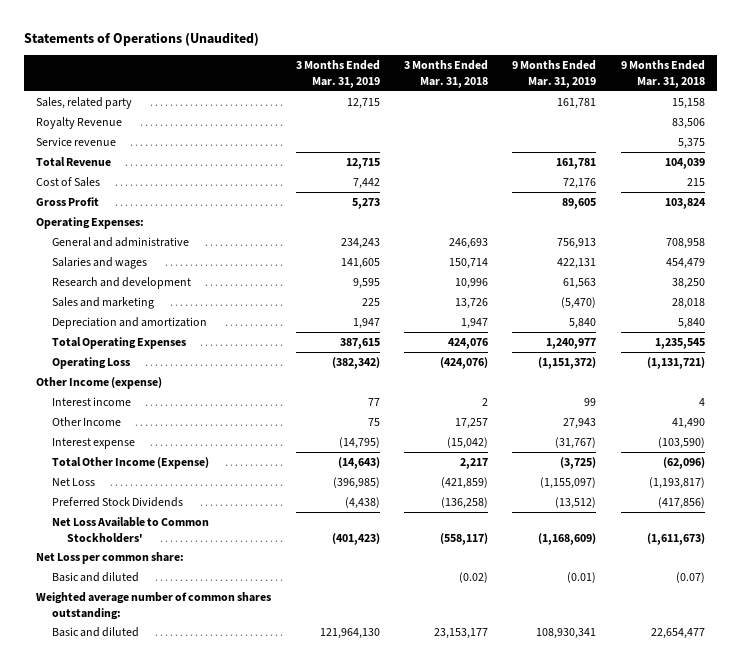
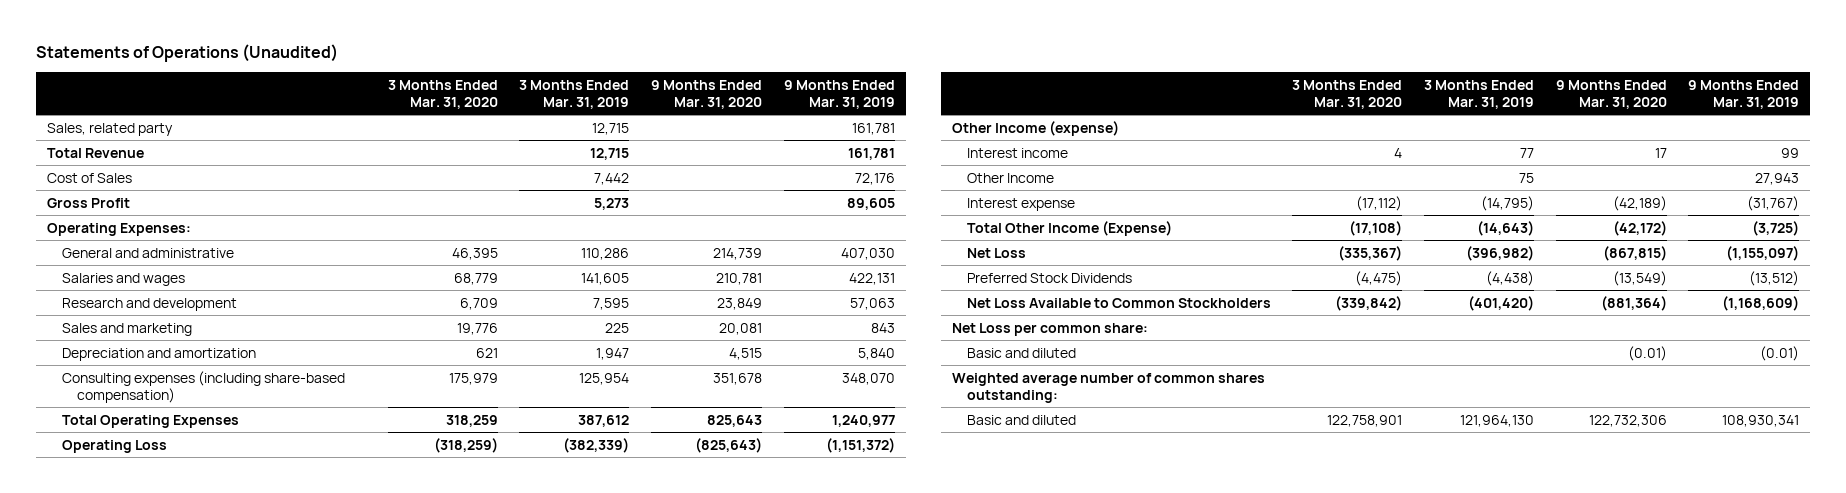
- | 3 Months Ended Mar. 31, 2019 | 3 Months Ended Mar. 31, 2018 | 9 Months Ended Mar. 31, 2019 | 9 Months Ended Mar. 31, 2018
+ | 3 Months Ended Mar. 31, 2020 | 3 Months Ended Mar. 31, 2019 | 9 Months Ended Mar. 31, 2020 | 9 Months Ended Mar. 31, 2019
- Royalty Revenue | | | | 83,506
- Service revenue | | | | 5,375
- General and administrative | 234,243 | 246,693 | 756,913 | 708,958
+ General and administrative | 46,395 | 110,286 | 214,739 | 407,030
- Research and development | 9,595 | 10,996 | 61,563 | 38,250
- Sales and marketing | 225 | 13,726 | (5,470) | 28,018
+ Research and development | 6,709 | 7,595 | 23,849 | 57,063
+ Sales and marketing | 19,776 | 225 | 20,081 | 843
- Total Operating Expenses | 387,615 | 424,076 | 1,240,977 | 1,235,545
- Operating Loss | (382,342) | (424,076) | (1,151,372) | (1,131,721)
+ Consulting expenses (including share-based compensation) | 175,979 | 125,954 | 351,678 | 348,070
+ Total Operating Expenses | 318,259 | 387,612 | 825,643 | 1,240,977
+ Operating Loss | (318,259) | (382,339) | (825,643) | (1,151,372)
- Net Loss | (396,985) | (421,859) | (1,155,097) | (1,193,817)
+ Net Loss | (335,367) | (396,982) | (867,815) | (1,155,097)
- Net Loss Available to Common Stockholders' | (401,423) | (558,117) | (1,168,609) | (1,611,673)
+ Net Loss Available to Common Stockholders | (339,842) | (401,420) | (881,364) | (1,168,609)

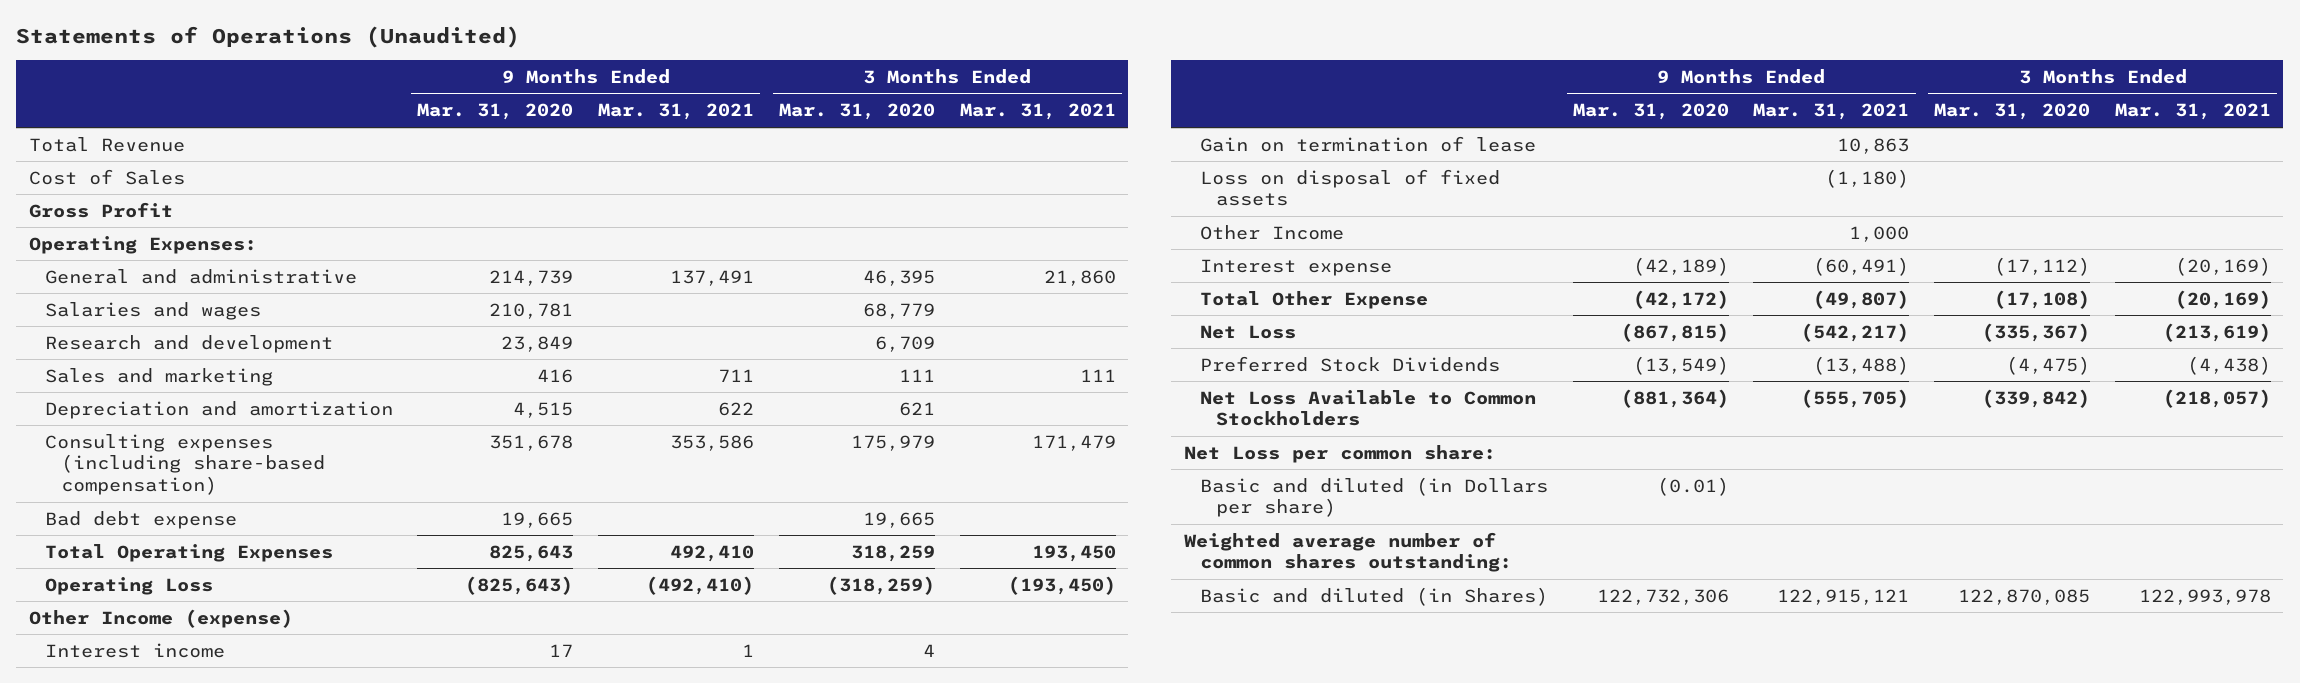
- | 3 Months Ended Mar. 31, 2020 | 3 Months Ended Mar. 31, 2019 | 9 Months Ended Mar. 31, 2020 | 9 Months Ended Mar. 31, 2019
+ | 9 Months Ended Mar. 31, 2020 | 9 Months Ended Mar. 31, 2021 | 3 Months Ended Mar. 31, 2020 | 3 Months Ended Mar. 31, 2021
- Sales, related party | | 12,715 | | 161,781
- Sales and marketing | 19,776 | 225 | 20,081 | 843
+ Sales and marketing | 416 | 711 | 111 | 111
+ Bad debt expense | 19,665 | | 19,665 |
+ Gain on termination of lease | | 10,863 | |
+ Loss on disposal of fixed assets | | (1,180) | |
- Total Other Income (Expense) | (17,108) | (14,643) | (42,172) | (3,725)
+ Total Other Expense | (42,172) | (49,807) | (17,108) | (20,169)
- Basic and diluted | | | (0.01) | (0.01)
+ Basic and diluted (in Dollars per share) | (0.01) | | |
- Basic and diluted | 122,758,901 | 121,964,130 | 122,732,306 | 108,930,341
+ Basic and diluted (in Shares) | 122,732,306 | 122,915,121 | 122,870,085 | 122,993,978

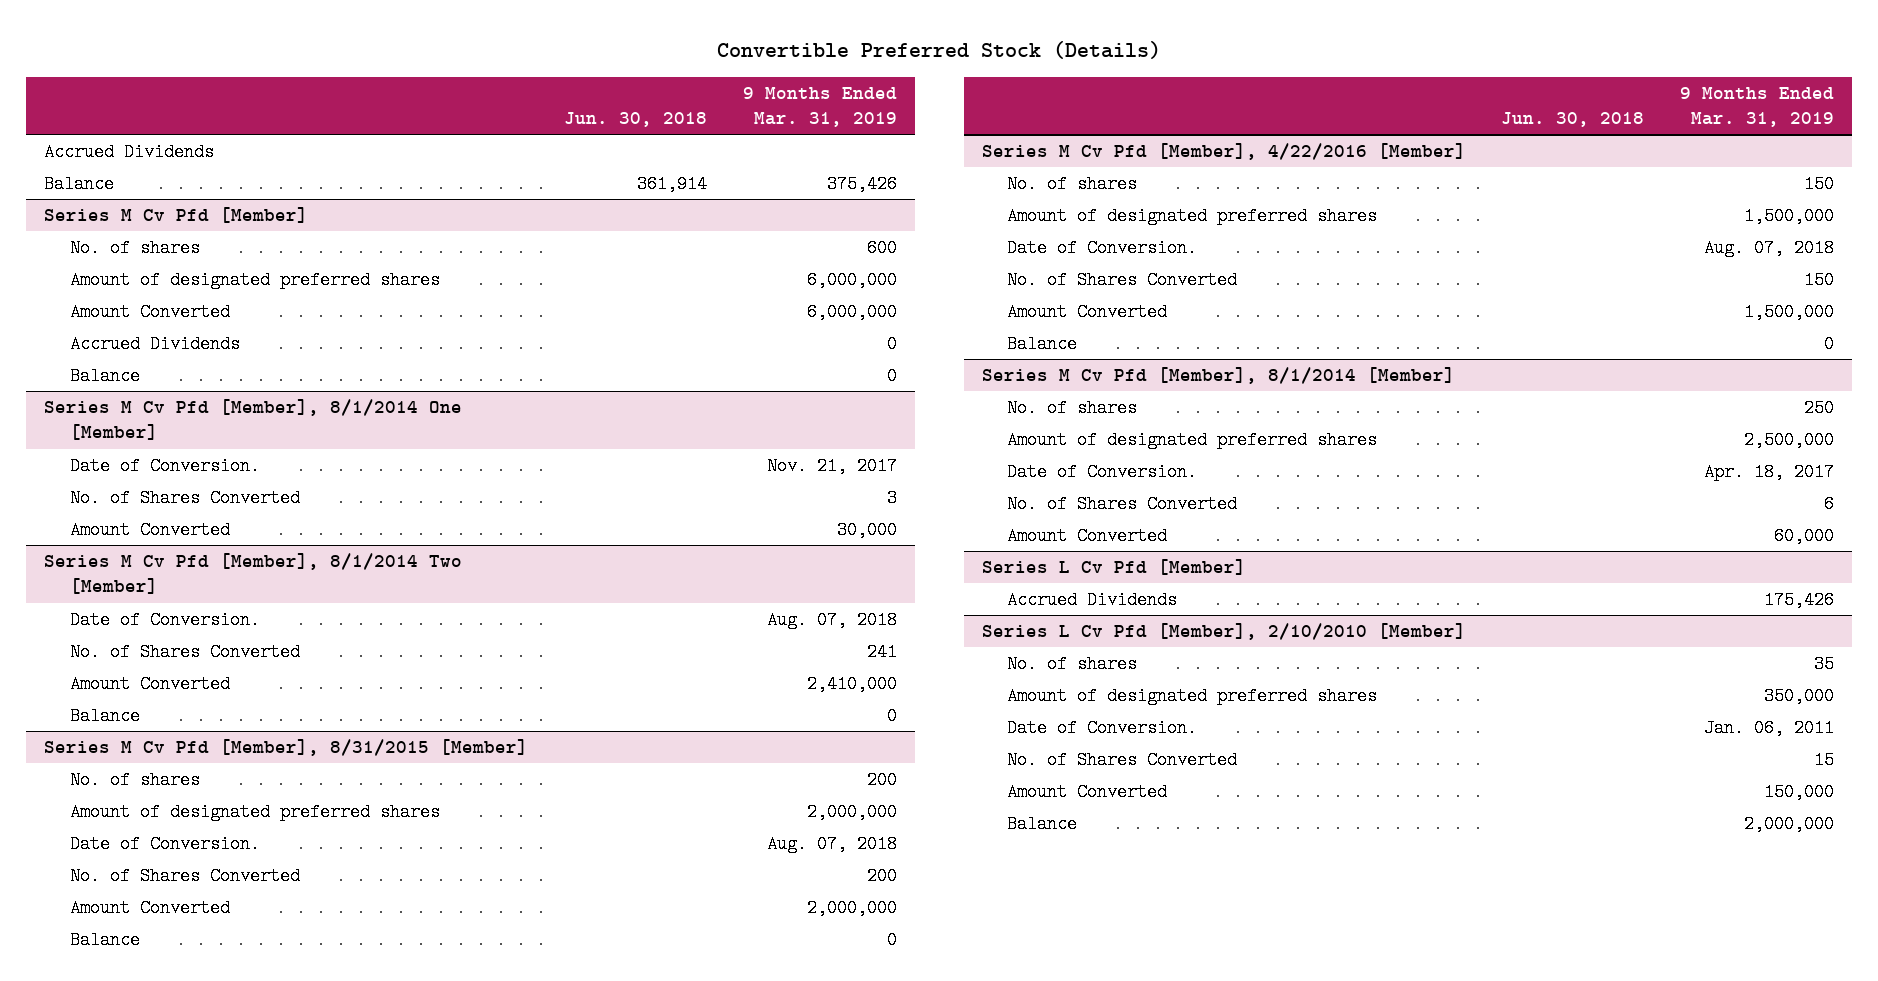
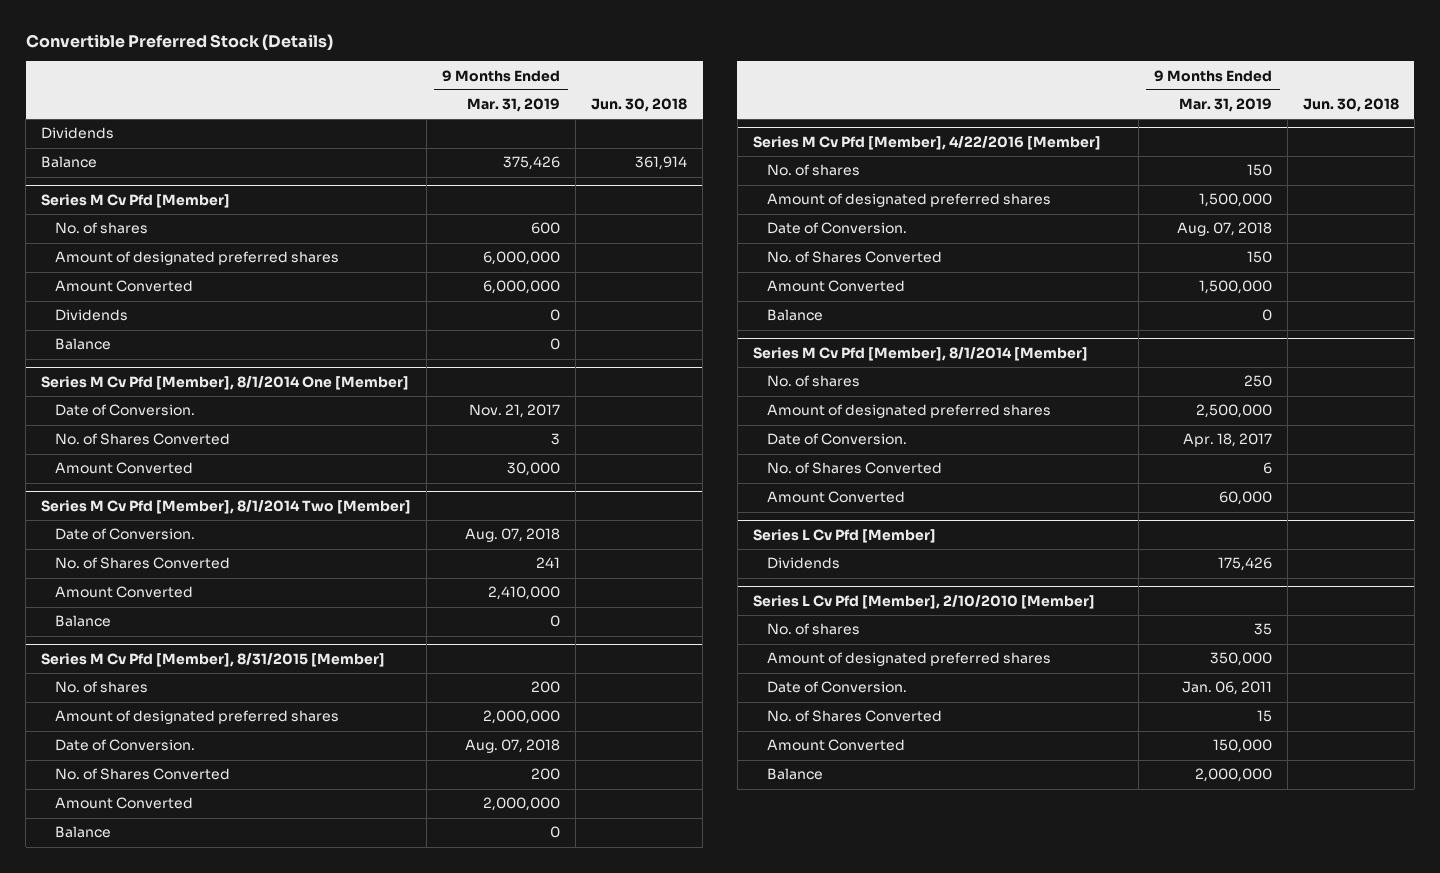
- | Jun. 30, 2018 | 9 Months Ended Mar. 31, 2019
+ | 9 Months Ended Mar. 31, 2019 | Jun. 30, 2018
- Accrued Dividends
+ Dividends
@ Series M Cv Pfd [Member]
- Accrued Dividends | | 0
+ Dividends | 0 |
@ Series L Cv Pfd [Member]
- Accrued Dividends | | 175,426
+ Dividends | 175,426 |

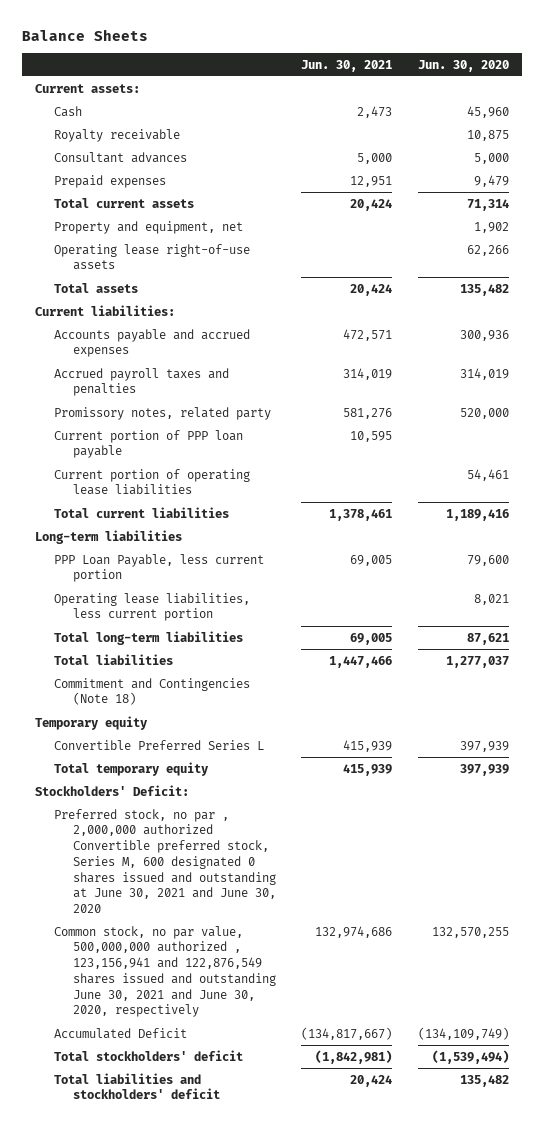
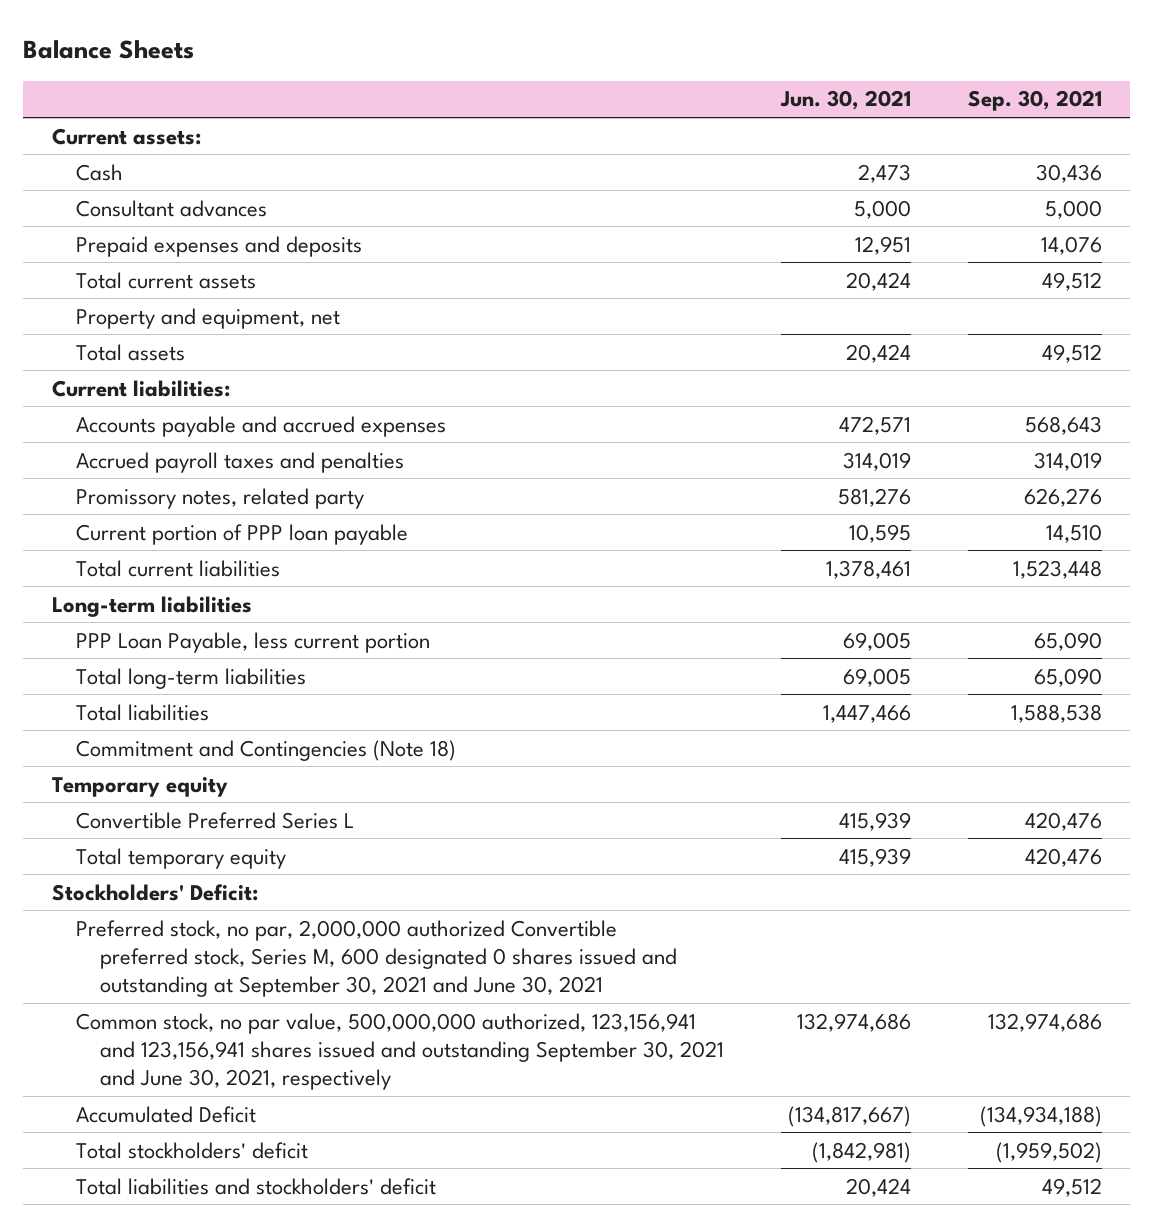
- | Jun. 30, 2021 | Jun. 30, 2020
+ | Jun. 30, 2021 | Sep. 30, 2021
- Royalty receivable | | 10,875
- Prepaid expenses | 12,951 | 9,479
+ Prepaid expenses and deposits | 12,951 | 14,076
- Operating lease right-of-use assets | | 62,266
- Current portion of operating lease liabilities | | 54,461
- Operating lease liabilities, less current portion | | 8,021
- Preferred stock, no par , 2,000,000 authorized Convertible preferred stock, Series M, 600 designated 0 shares issued and outstanding at June 30, 2021 and June 30, 2020
- Common stock, no par value, 500,000,000 authorized , 123,156,941 and 122,876,549 shares issued and outstanding June 30, 2021 and June 30, 2020, respectively | 132,974,686 | 132,570,255
+ Preferred stock, no par, 2,000,000 authorized Convertible preferred stock, Series M, 600 designated 0 shares issued and outstanding at September 30, 2021 and June 30, 2021
+ Common stock, no par value, 500,000,000 authorized, 123,156,941 and 123,156,941 shares issued and outstanding September 30, 2021 and June 30, 2021, respectively | 132,974,686 | 132,974,686

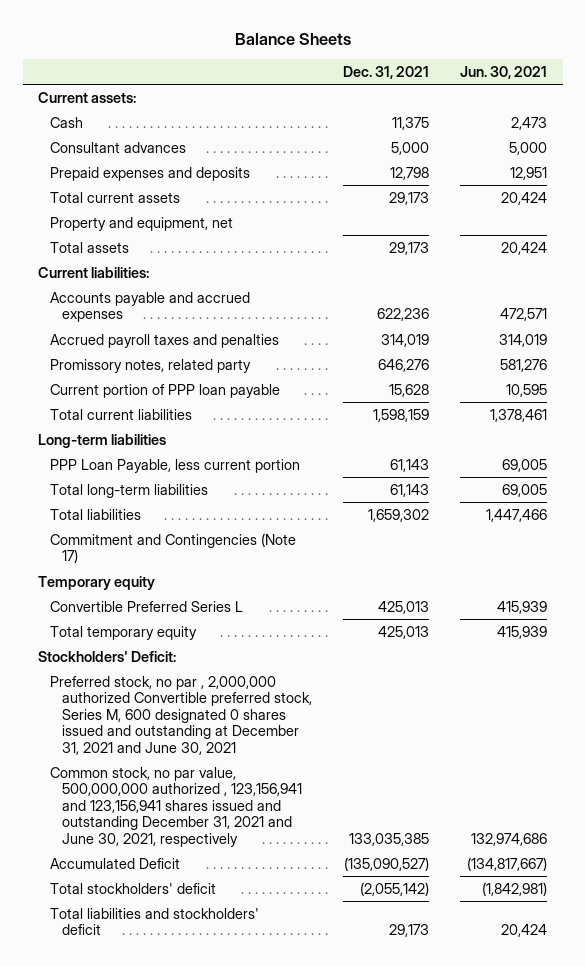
- | Jun. 30, 2021 | Sep. 30, 2021
+ | Dec. 31, 2021 | Jun. 30, 2021
- Commitment and Contingencies (Note 18)
+ Commitment and Contingencies (Note 17)
- Preferred stock, no par, 2,000,000 authorized Convertible preferred stock, Series M, 600 designated 0 shares issued and outstanding at September 30, 2021 and June 30, 2021
- Common stock, no par value, 500,000,000 authorized, 123,156,941 and 123,156,941 shares issued and outstanding September 30, 2021 and June 30, 2021, respectively | 132,974,686 | 132,974,686
+ Preferred stock, no par , 2,000,000 authorized Convertible preferred stock, Series M, 600 designated 0 shares issued and outstanding at December 31, 2021 and June 30, 2021
+ Common stock, no par value, 500,000,000 authorized , 123,156,941 and 123,156,941 shares issued and outstanding December 31, 2021 and June 30, 2021, respectively | 133,035,385 | 132,974,686

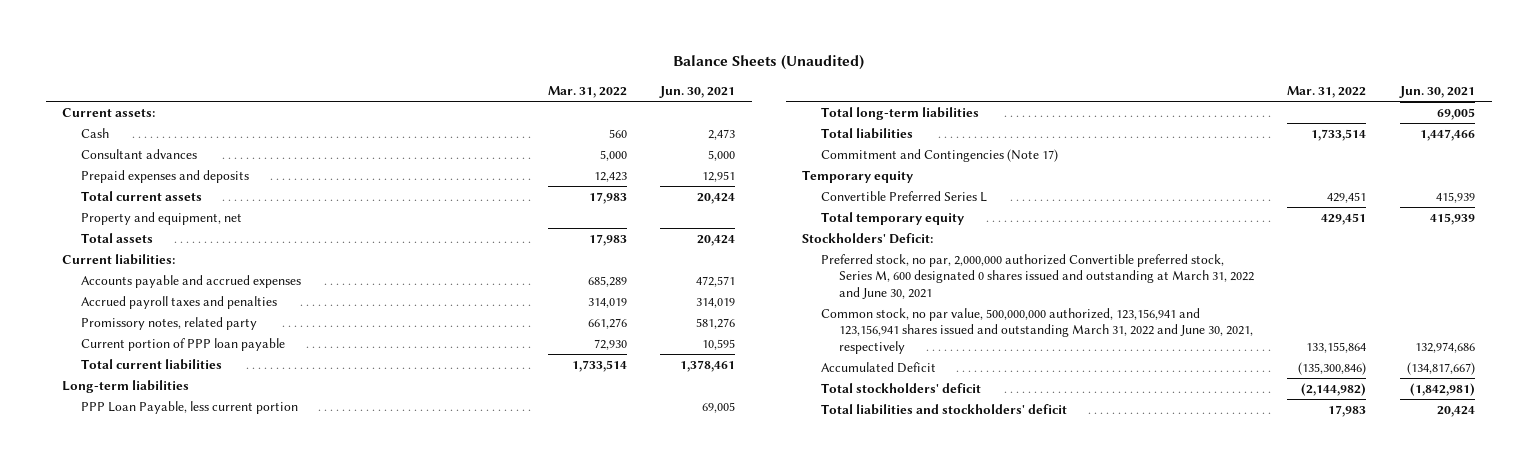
- Balance Sheets
+ Balance Sheets (Unaudited)
- | Dec. 31, 2021 | Jun. 30, 2021
+ | Mar. 31, 2022 | Jun. 30, 2021
- Preferred stock, no par , 2,000,000 authorized Convertible preferred stock, Series M, 600 designated 0 shares issued and outstanding at December 31, 2021 and June 30, 2021
- Common stock, no par value, 500,000,000 authorized , 123,156,941 and 123,156,941 shares issued and outstanding December 31, 2021 and June 30, 2021, respectively | 133,035,385 | 132,974,686
+ Preferred stock, no par, 2,000,000 authorized Convertible preferred stock, Series M, 600 designated 0 shares issued and outstanding at March 31, 2022 and June 30, 2021
+ Common stock, no par value, 500,000,000 authorized, 123,156,941 and 123,156,941 shares issued and outstanding March 31, 2022 and June 30, 2021, respectively | 133,155,864 | 132,974,686

